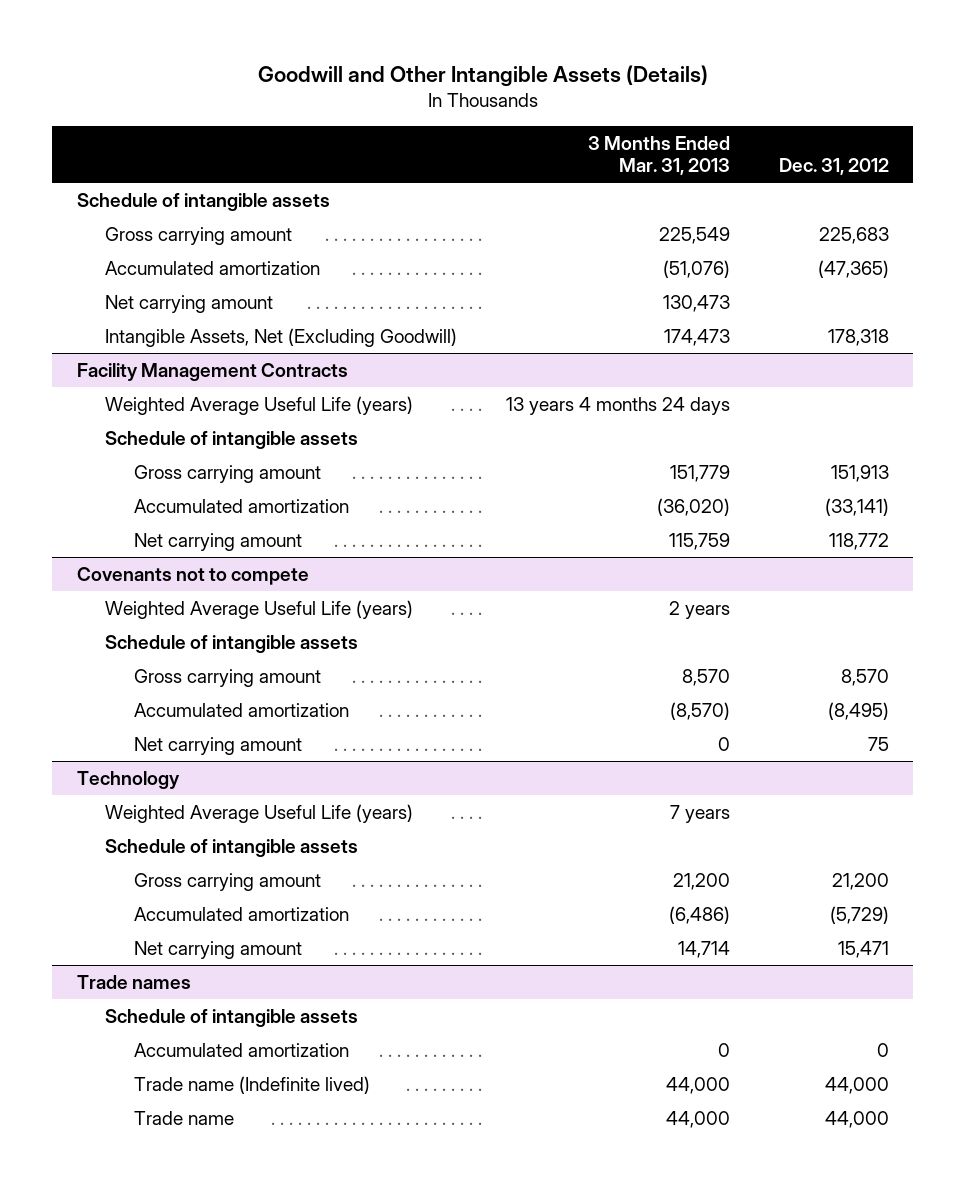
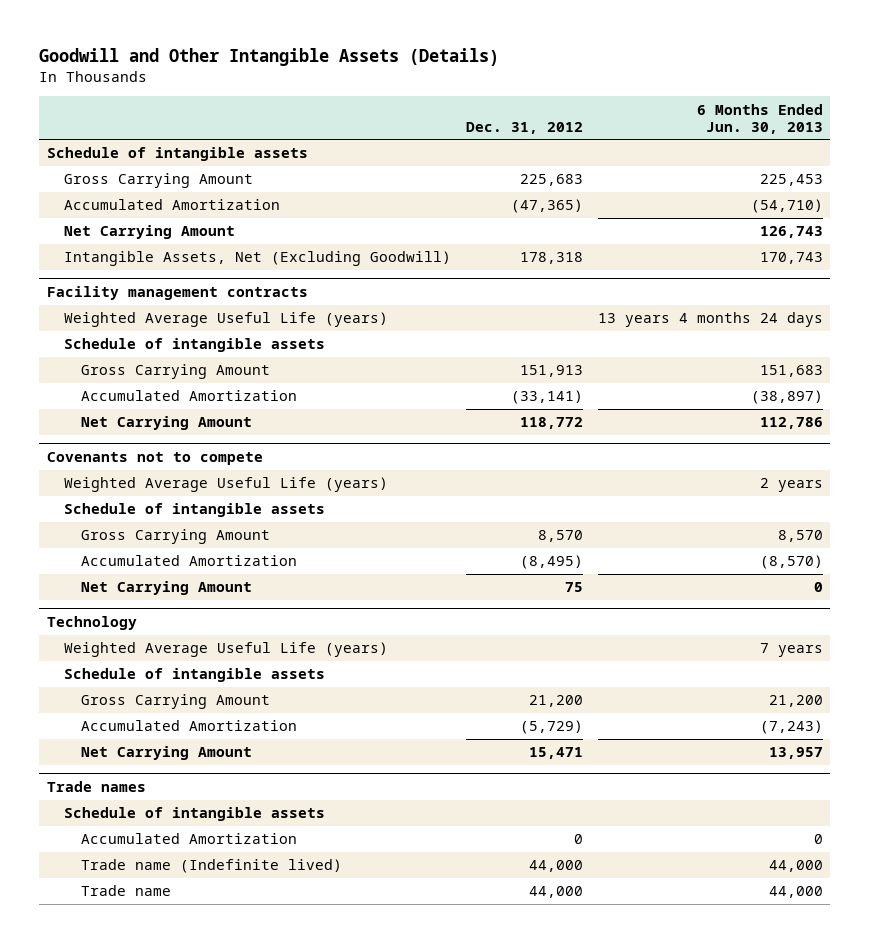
- | 3 Months Ended Mar. 31, 2013 | Dec. 31, 2012
+ | Dec. 31, 2012 | 6 Months Ended Jun. 30, 2013
- Gross carrying amount | 225,549 | 225,683
- Accumulated amortization | (51,076) | (47,365)
- Net carrying amount | 130,473 |
+ Gross Carrying Amount | 225,683 | 225,453
+ Accumulated Amortization | (47,365) | (54,710)
+ Net Carrying Amount | | 126,743
- Facility Management Contracts
+ Facility management contracts
- Gross carrying amount | 151,779 | 151,913
- Accumulated amortization | (36,020) | (33,141)
- Net carrying amount | 115,759 | 118,772
+ Gross Carrying Amount | 151,913 | 151,683
+ Accumulated Amortization | (33,141) | (38,897)
+ Net Carrying Amount | 118,772 | 112,786
@ Covenants not to compete
- Gross carrying amount | 8,570 | 8,570
- Accumulated amortization | (8,570) | (8,495)
- Net carrying amount | 0 | 75
+ Gross Carrying Amount | 8,570 | 8,570
+ Accumulated Amortization | (8,495) | (8,570)
+ Net Carrying Amount | 75 | 0
@ Technology
- Gross carrying amount | 21,200 | 21,200
- Accumulated amortization | (6,486) | (5,729)
- Net carrying amount | 14,714 | 15,471
+ Gross Carrying Amount | 21,200 | 21,200
+ Accumulated Amortization | (5,729) | (7,243)
+ Net Carrying Amount | 15,471 | 13,957
@ Trade names
- Accumulated amortization | 0 | 0
+ Accumulated Amortization | 0 | 0

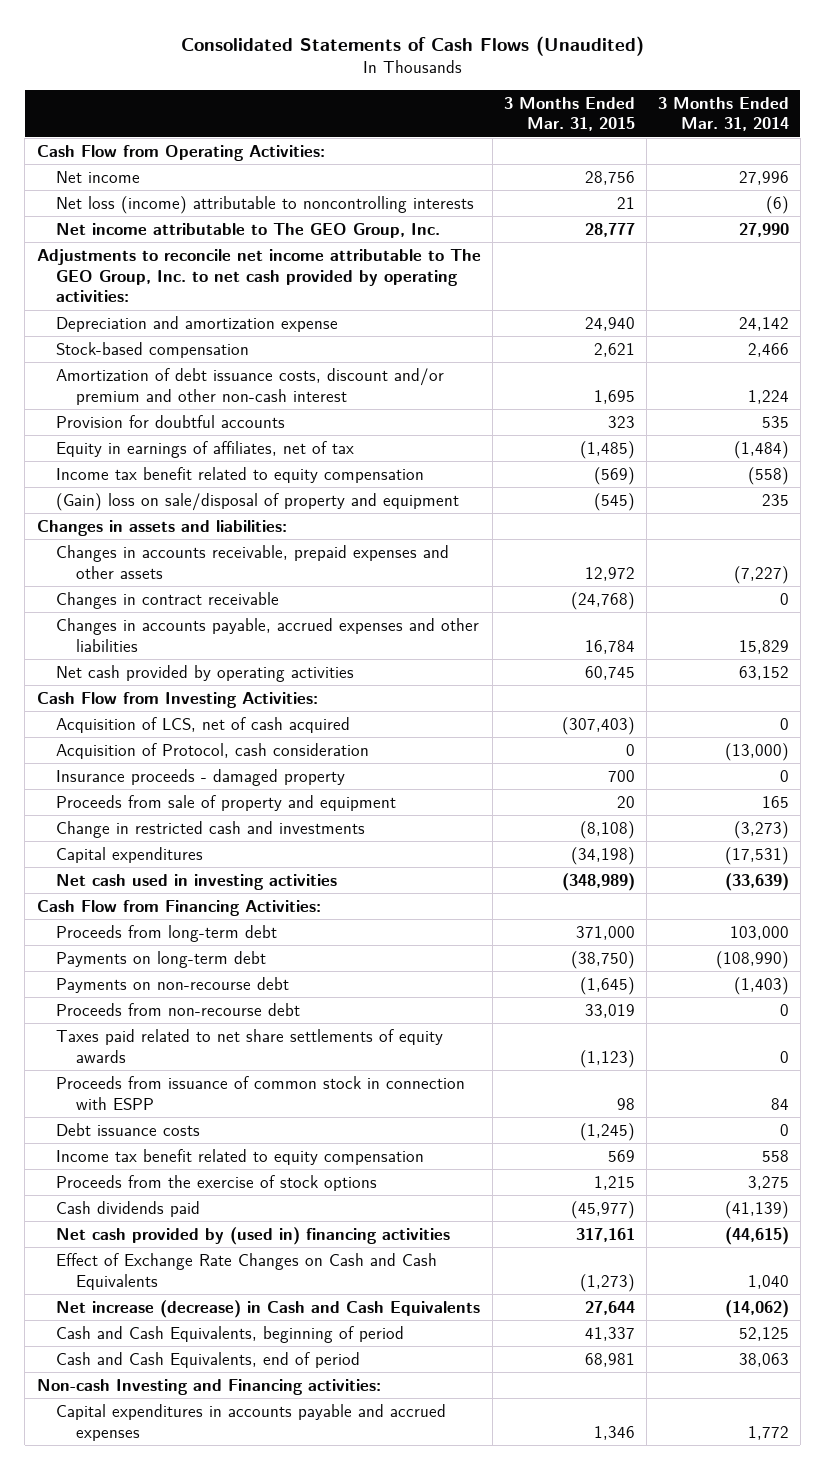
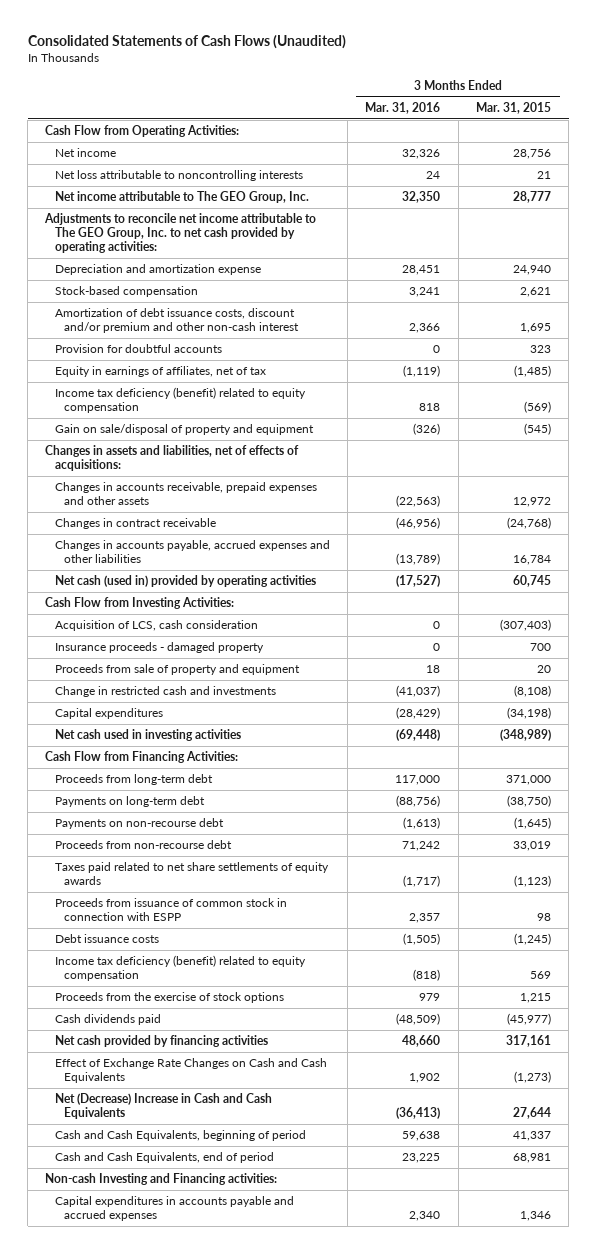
- | 3 Months Ended Mar. 31, 2015 | 3 Months Ended Mar. 31, 2014
+ | 3 Months Ended Mar. 31, 2016 | 3 Months Ended Mar. 31, 2015
- Net loss (income) attributable to noncontrolling interests | 21 | (6)
+ Net loss attributable to noncontrolling interests | 24 | 21
- Income tax benefit related to equity compensation | (569) | (558)
- (Gain) loss on sale/disposal of property and equipment | (545) | 235
- Changes in assets and liabilities:
+ Income tax deficiency (benefit) related to equity compensation | 818 | (569)
+ Gain on sale/disposal of property and equipment | (326) | (545)
+ Changes in assets and liabilities, net of effects of acquisitions:
- Net cash provided by operating activities | 60,745 | 63,152
+ Net cash (used in) provided by operating activities | (17,527) | 60,745
- Acquisition of LCS, net of cash acquired | (307,403) | 0
- Acquisition of Protocol, cash consideration | 0 | (13,000)
+ Acquisition of LCS, cash consideration | 0 | (307,403)
- Income tax benefit related to equity compensation | 569 | 558
+ Income tax deficiency (benefit) related to equity compensation | (818) | 569
- Net cash provided by (used in) financing activities | 317,161 | (44,615)
+ Net cash provided by financing activities | 48,660 | 317,161
- Net increase (decrease) in Cash and Cash Equivalents | 27,644 | (14,062)
+ Net (Decrease) Increase in Cash and Cash Equivalents | (36,413) | 27,644

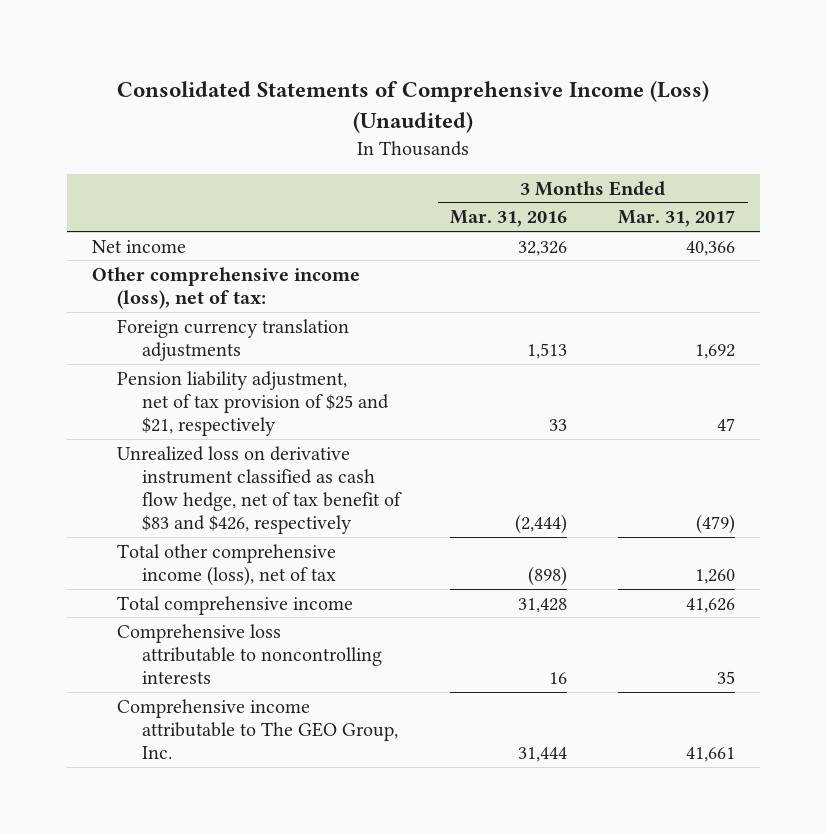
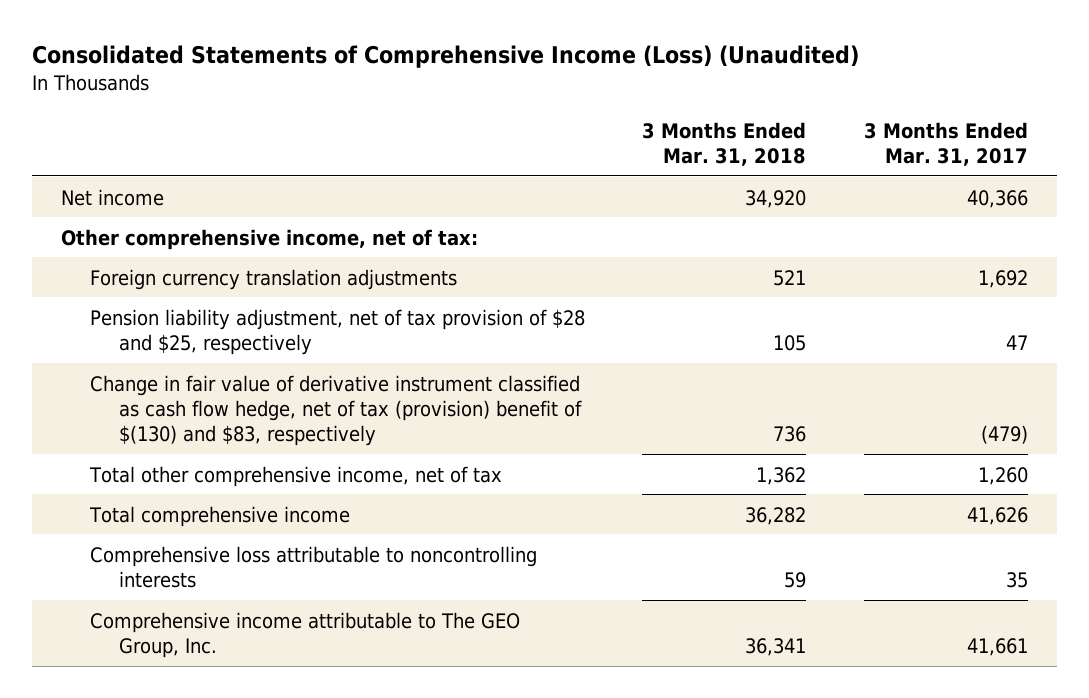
- | 3 Months Ended Mar. 31, 2016 | 3 Months Ended Mar. 31, 2017
+ | 3 Months Ended Mar. 31, 2018 | 3 Months Ended Mar. 31, 2017
- Other comprehensive income (loss), net of tax:
+ Other comprehensive income, net of tax:
- Pension liability adjustment, net of tax provision of $25 and $21, respectively | 33 | 47
- Unrealized loss on derivative instrument classified as cash flow hedge, net of tax benefit of $83 and $426, respectively | (2,444) | (479)
- Total other comprehensive income (loss), net of tax | (898) | 1,260
+ Pension liability adjustment, net of tax provision of $28 and $25, respectively | 105 | 47
+ Change in fair value of derivative instrument classified as cash flow hedge, net of tax (provision) benefit of $(130) and $83, respectively | 736 | (479)
+ Total other comprehensive income, net of tax | 1,362 | 1,260

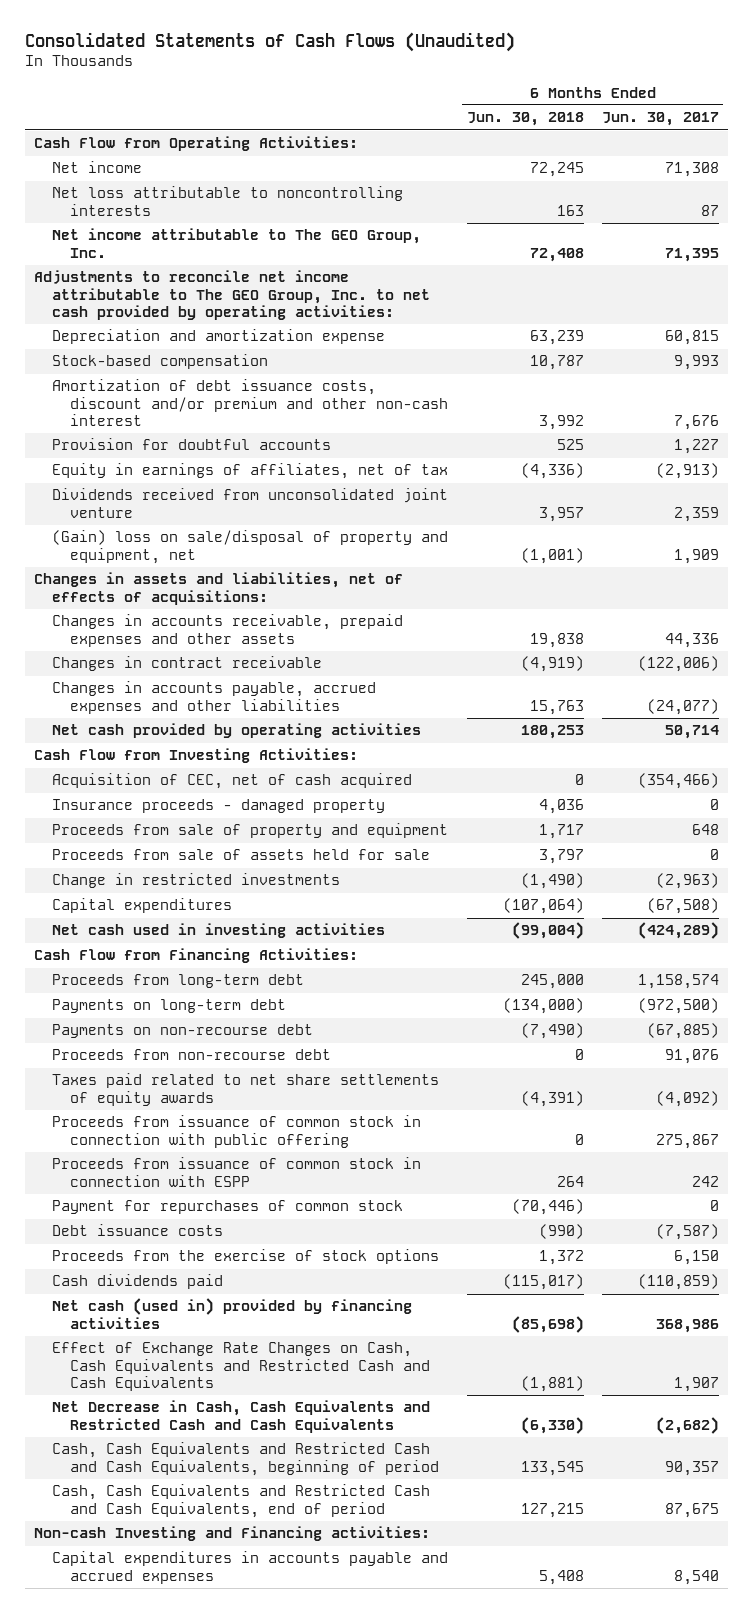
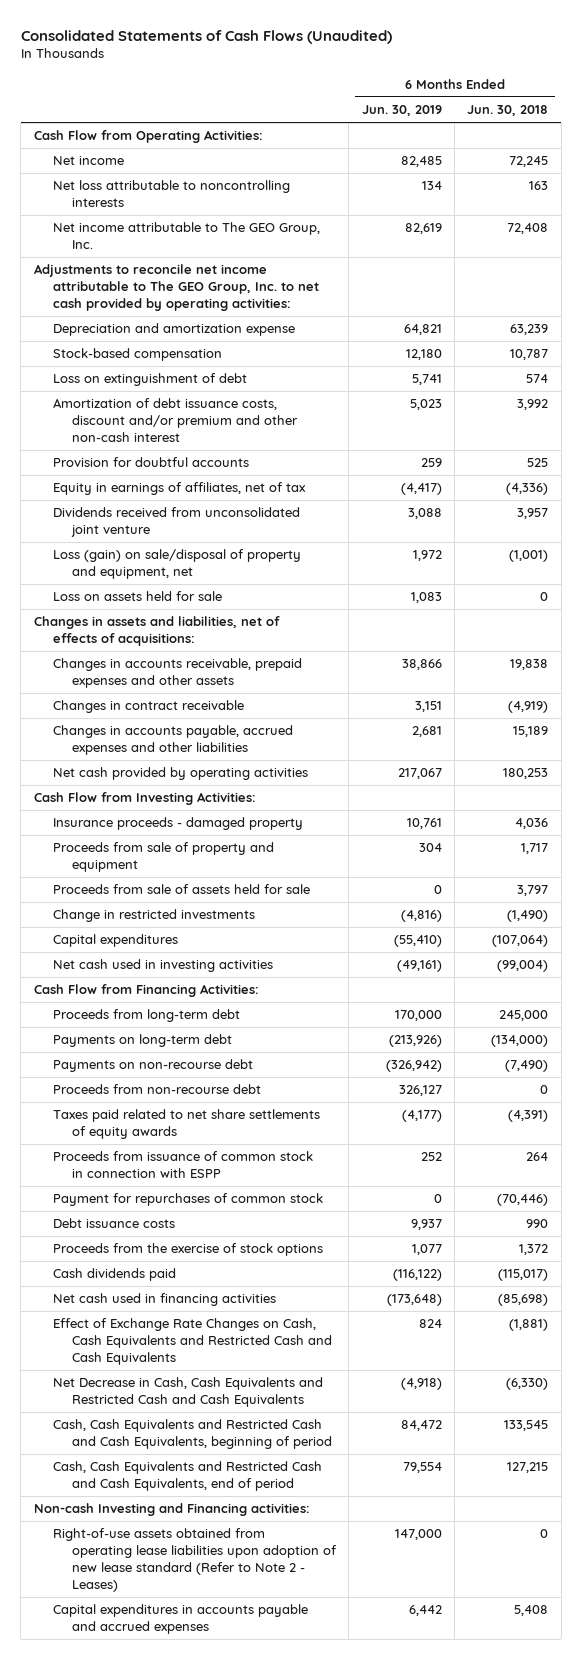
- | 6 Months Ended Jun. 30, 2018 | 6 Months Ended Jun. 30, 2017
+ | 6 Months Ended Jun. 30, 2019 | 6 Months Ended Jun. 30, 2018
+ Loss on extinguishment of debt | 5,741 | 574
- (Gain) loss on sale/disposal of property and equipment, net | (1,001) | 1,909
+ Loss (gain) on sale/disposal of property and equipment, net | 1,972 | (1,001)
+ Loss on assets held for sale | 1,083 | 0
- Changes in accounts payable, accrued expenses and other liabilities | 15,763 | (24,077)
+ Changes in accounts payable, accrued expenses and other liabilities | 2,681 | 15,189
- Acquisition of CEC, net of cash acquired | 0 | (354,466)
- Proceeds from issuance of common stock in connection with public offering | 0 | 275,867
- Debt issuance costs | (990) | (7,587)
+ Debt issuance costs | 9,937 | 990
- Net cash (used in) provided by financing activities | (85,698) | 368,986
+ Net cash used in financing activities | (173,648) | (85,698)
+ Right-of-use assets obtained from operating lease liabilities upon adoption of new lease standard (Refer to Note 2 - Leases) | 147,000 | 0

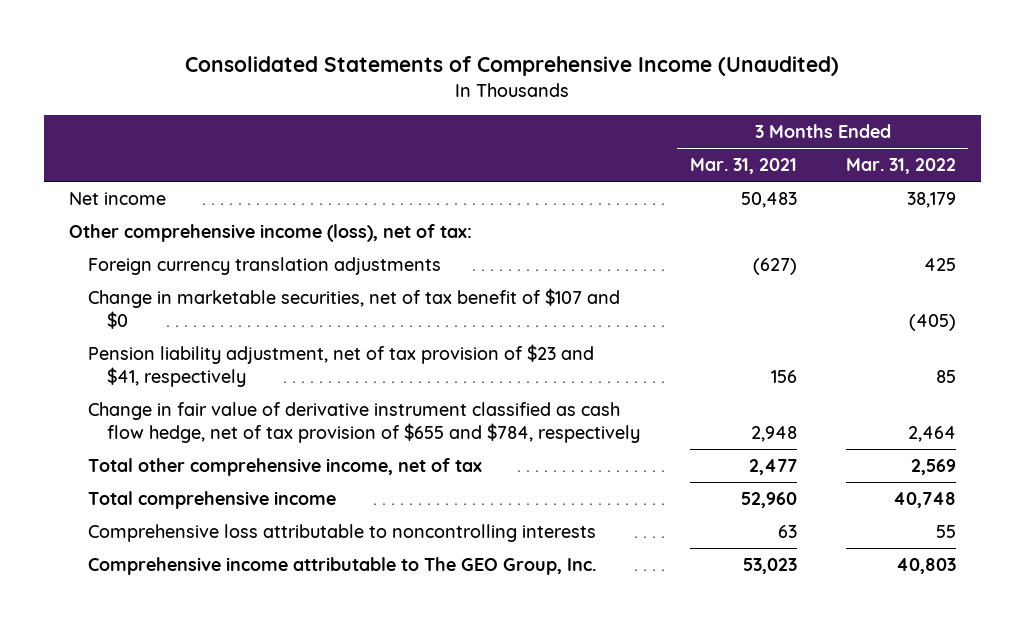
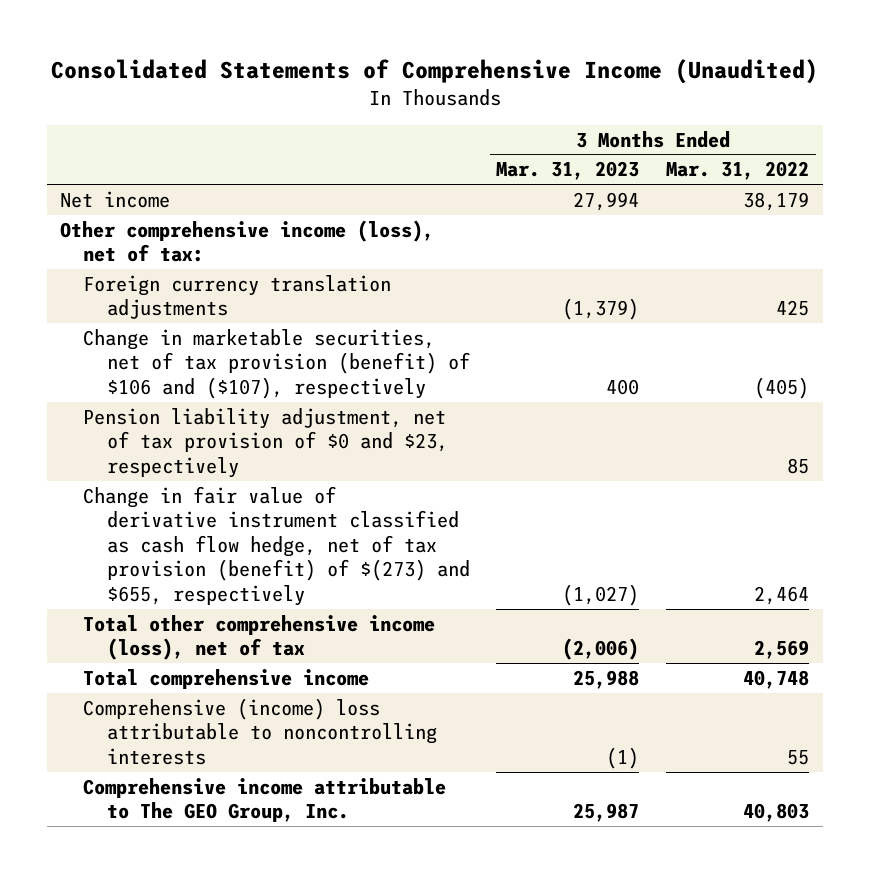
- | 3 Months Ended Mar. 31, 2021 | 3 Months Ended Mar. 31, 2022
+ | 3 Months Ended Mar. 31, 2023 | 3 Months Ended Mar. 31, 2022
- Change in marketable securities, net of tax benefit of $107 and $0 | | (405)
- Pension liability adjustment, net of tax provision of $23 and $41, respectively | 156 | 85
- Change in fair value of derivative instrument classified as cash flow hedge, net of tax provision of $655 and $784, respectively | 2,948 | 2,464
- Total other comprehensive income, net of tax | 2,477 | 2,569
+ Change in marketable securities, net of tax provision (benefit) of $106 and ($107), respectively | 400 | (405)
+ Pension liability adjustment, net of tax provision of $0 and $23, respectively | | 85
+ Change in fair value of derivative instrument classified as cash flow hedge, net of tax provision (benefit) of $(273) and $655, respectively | (1,027) | 2,464
+ Total other comprehensive income (loss), net of tax | (2,006) | 2,569
- Comprehensive loss attributable to noncontrolling interests | 63 | 55
+ Comprehensive (income) loss attributable to noncontrolling interests | (1) | 55

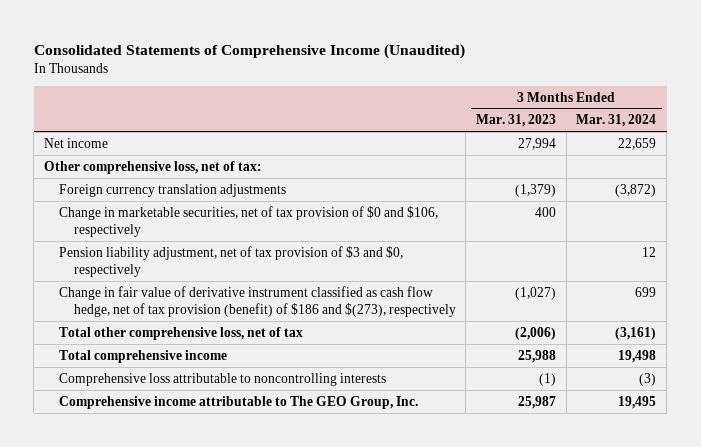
- | 3 Months Ended Mar. 31, 2023 | 3 Months Ended Mar. 31, 2022
+ | 3 Months Ended Mar. 31, 2023 | 3 Months Ended Mar. 31, 2024
- Other comprehensive income (loss), net of tax:
+ Other comprehensive loss, net of tax:
- Change in marketable securities, net of tax provision (benefit) of $106 and ($107), respectively | 400 | (405)
- Pension liability adjustment, net of tax provision of $0 and $23, respectively | | 85
- Change in fair value of derivative instrument classified as cash flow hedge, net of tax provision (benefit) of $(273) and $655, respectively | (1,027) | 2,464
- Total other comprehensive income (loss), net of tax | (2,006) | 2,569
+ Change in marketable securities, net of tax provision of $0 and $106, respectively | 400 |
+ Pension liability adjustment, net of tax provision of $3 and $0, respectively | | 12
+ Change in fair value of derivative instrument classified as cash flow hedge, net of tax provision (benefit) of $186 and $(273), respectively | (1,027) | 699
+ Total other comprehensive loss, net of tax | (2,006) | (3,161)
- Comprehensive (income) loss attributable to noncontrolling interests | (1) | 55
+ Comprehensive loss attributable to noncontrolling interests | (1) | (3)

